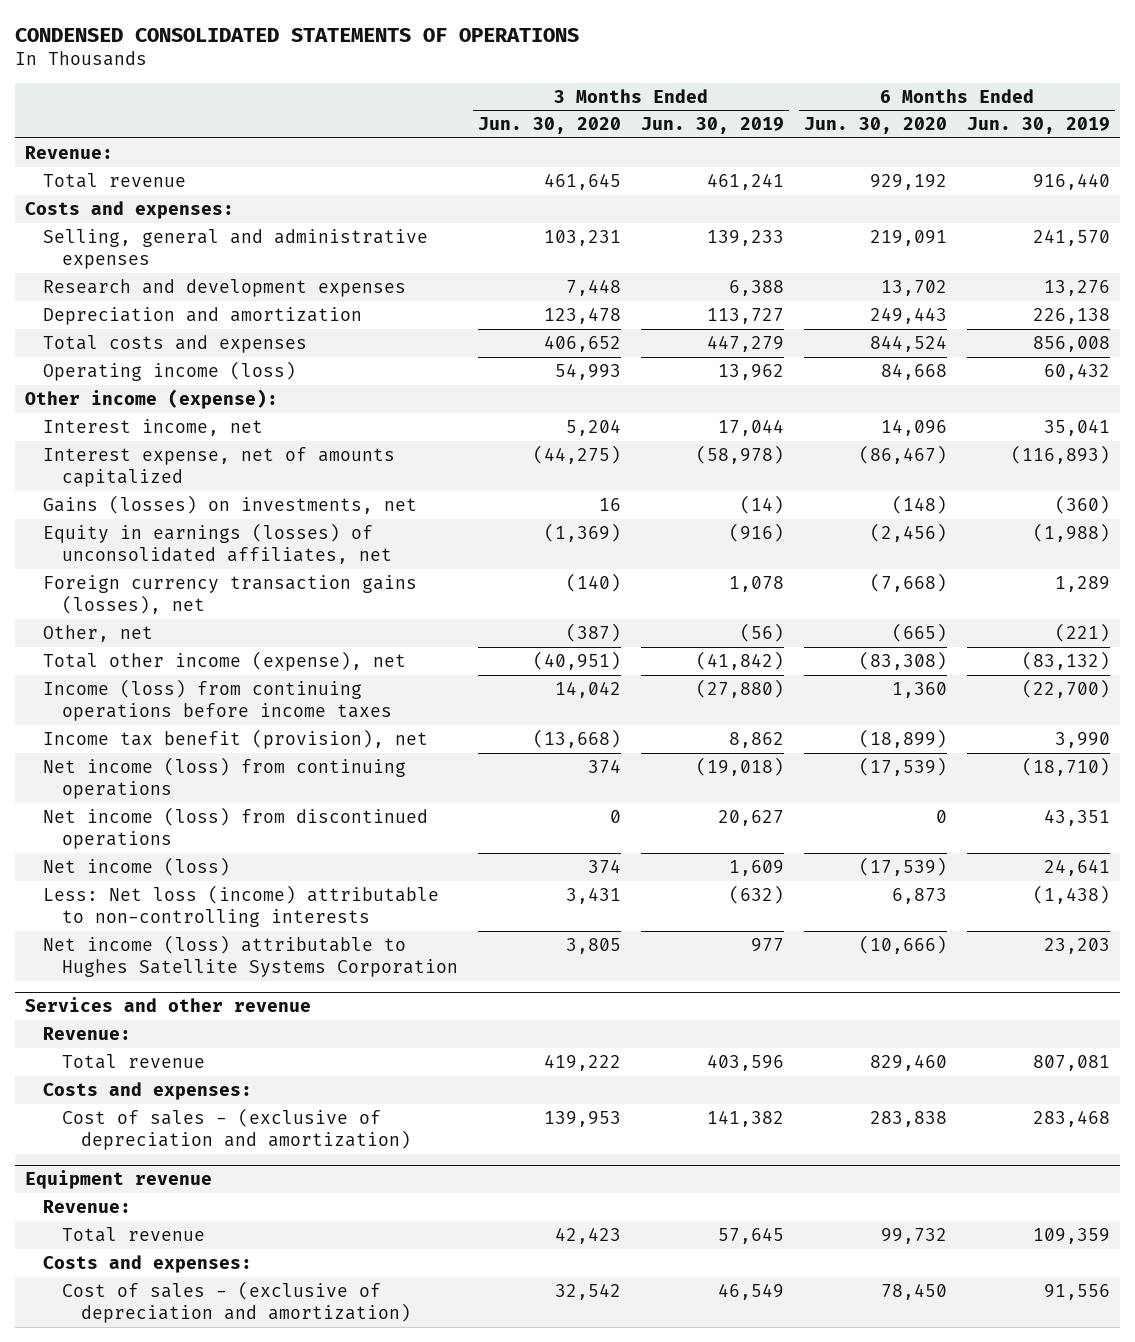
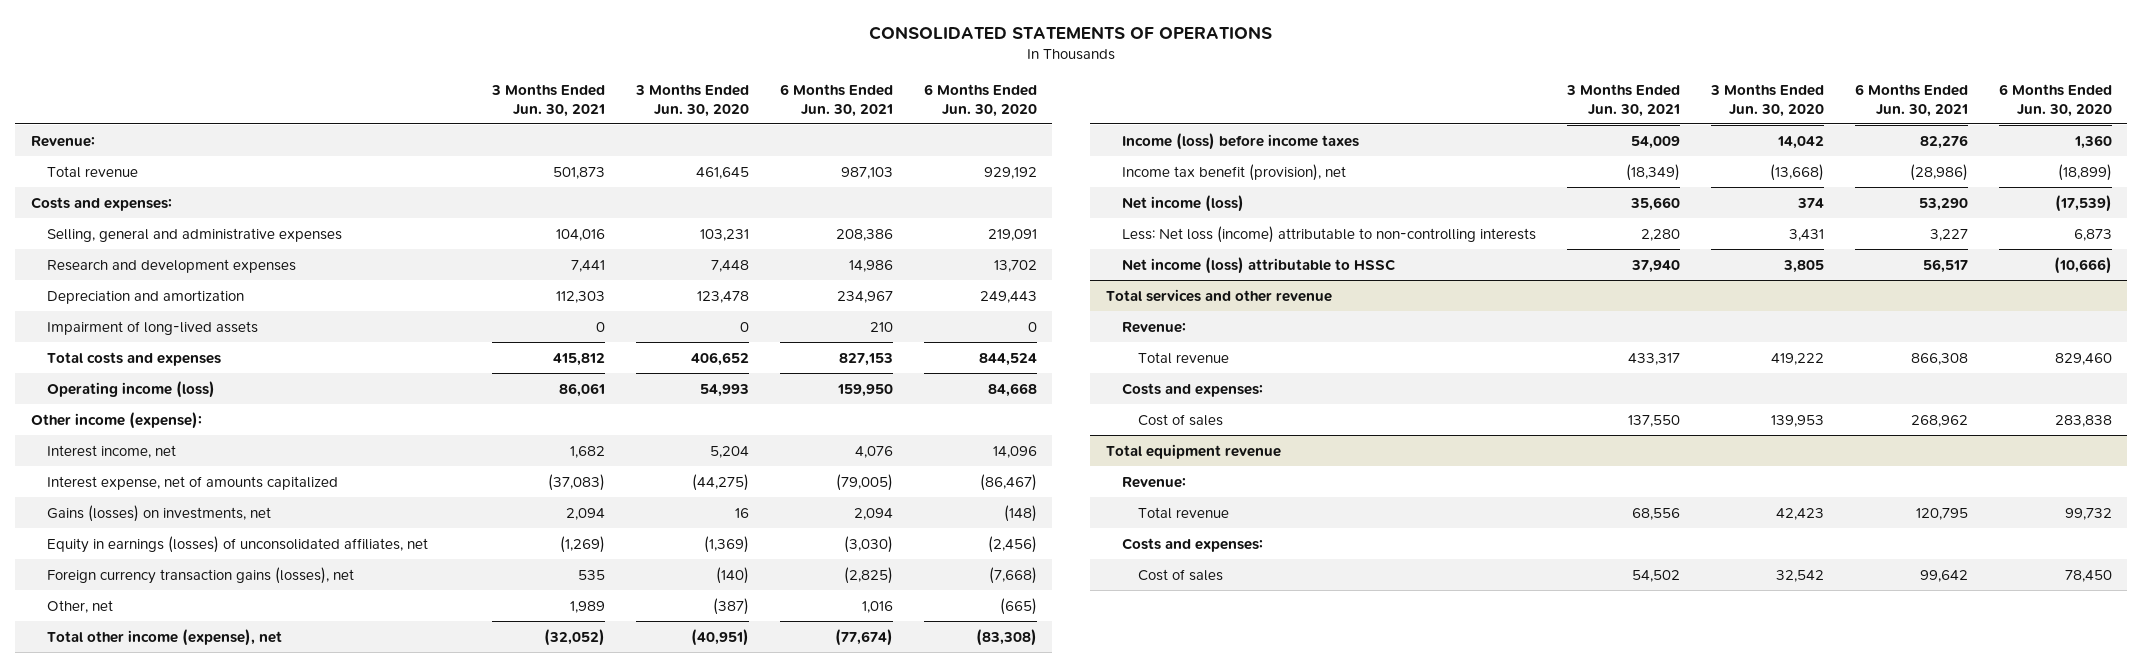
- CONDENSED CONSOLIDATED STATEMENTS OF OPERATIONS
+ CONSOLIDATED STATEMENTS OF OPERATIONS
- | 3 Months Ended Jun. 30, 2020 | 3 Months Ended Jun. 30, 2019 | 6 Months Ended Jun. 30, 2020 | 6 Months Ended Jun. 30, 2019
+ | 3 Months Ended Jun. 30, 2021 | 3 Months Ended Jun. 30, 2020 | 6 Months Ended Jun. 30, 2021 | 6 Months Ended Jun. 30, 2020
+ Impairment of long-lived assets | 0 | 0 | 210 | 0
- Income (loss) from continuing operations before income taxes | 14,042 | (27,880) | 1,360 | (22,700)
+ Income (loss) before income taxes | 54,009 | 14,042 | 82,276 | 1,360
- Net income (loss) from continuing operations | 374 | (19,018) | (17,539) | (18,710)
- Net income (loss) from discontinued operations | 0 | 20,627 | 0 | 43,351
- Net income (loss) attributable to Hughes Satellite Systems Corporation | 3,805 | 977 | (10,666) | 23,203
- Services and other revenue
+ Net income (loss) attributable to HSSC | 37,940 | 3,805 | 56,517 | (10,666)
+ Total services and other revenue
- Cost of sales - (exclusive of depreciation and amortization) | 139,953 | 141,382 | 283,838 | 283,468
- Equipment revenue
+ Cost of sales | 137,550 | 139,953 | 268,962 | 283,838
+ Total equipment revenue
- Cost of sales - (exclusive of depreciation and amortization) | 32,542 | 46,549 | 78,450 | 91,556
+ Cost of sales | 54,502 | 32,542 | 99,642 | 78,450

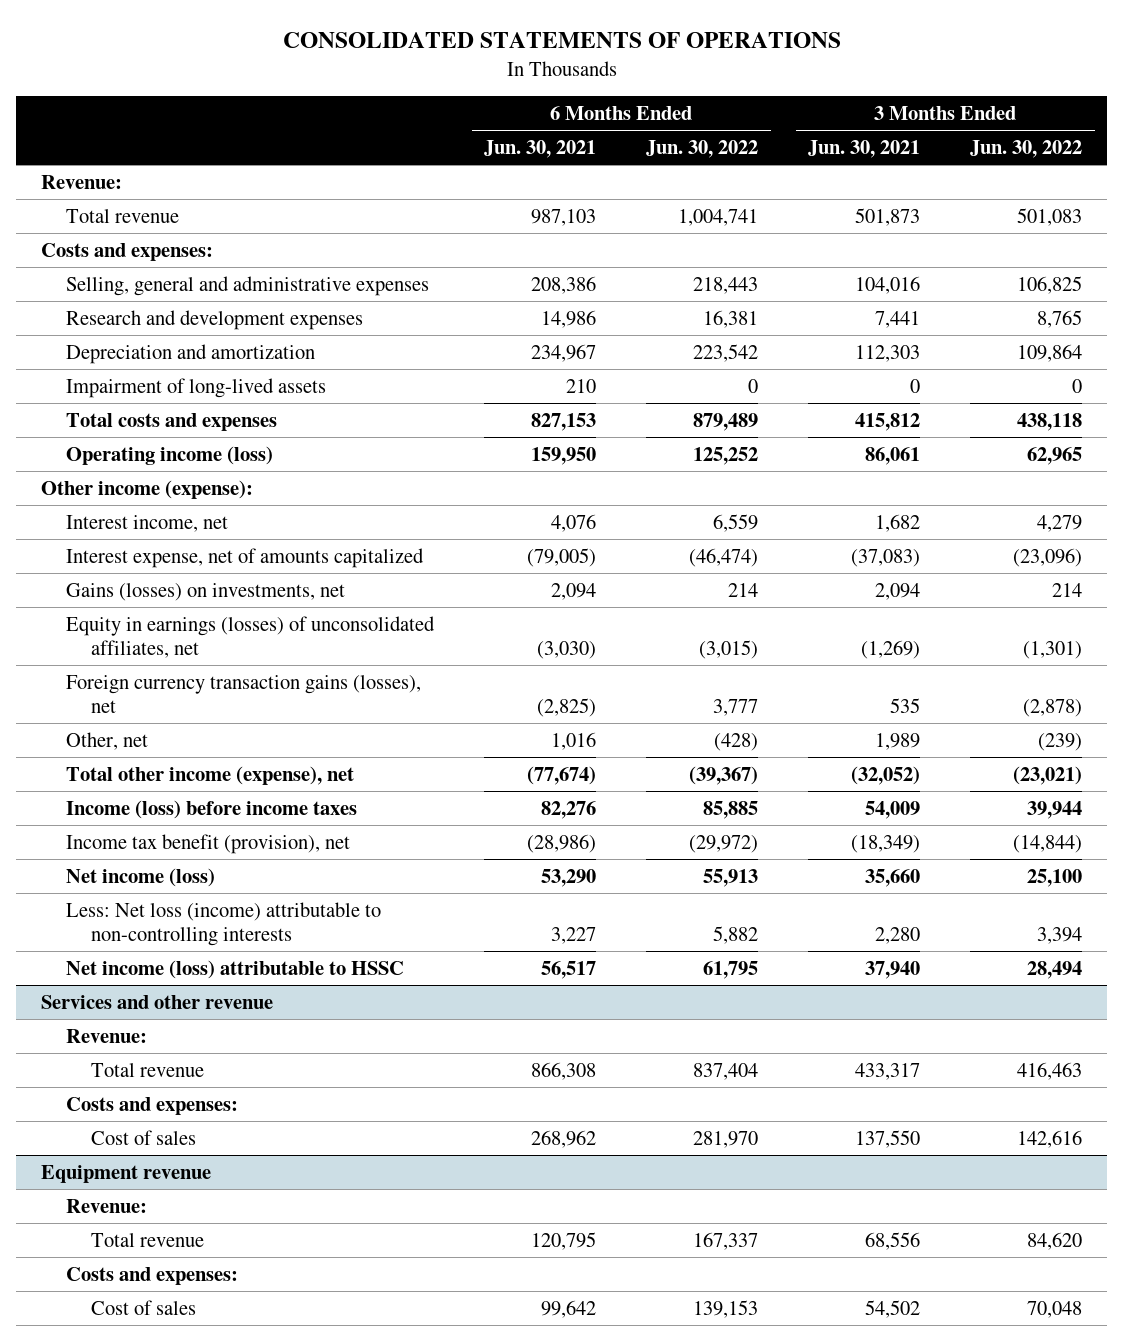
- | 3 Months Ended Jun. 30, 2021 | 3 Months Ended Jun. 30, 2020 | 6 Months Ended Jun. 30, 2021 | 6 Months Ended Jun. 30, 2020
+ | 6 Months Ended Jun. 30, 2021 | 6 Months Ended Jun. 30, 2022 | 3 Months Ended Jun. 30, 2021 | 3 Months Ended Jun. 30, 2022
- Total services and other revenue
+ Services and other revenue
- Total equipment revenue
+ Equipment revenue

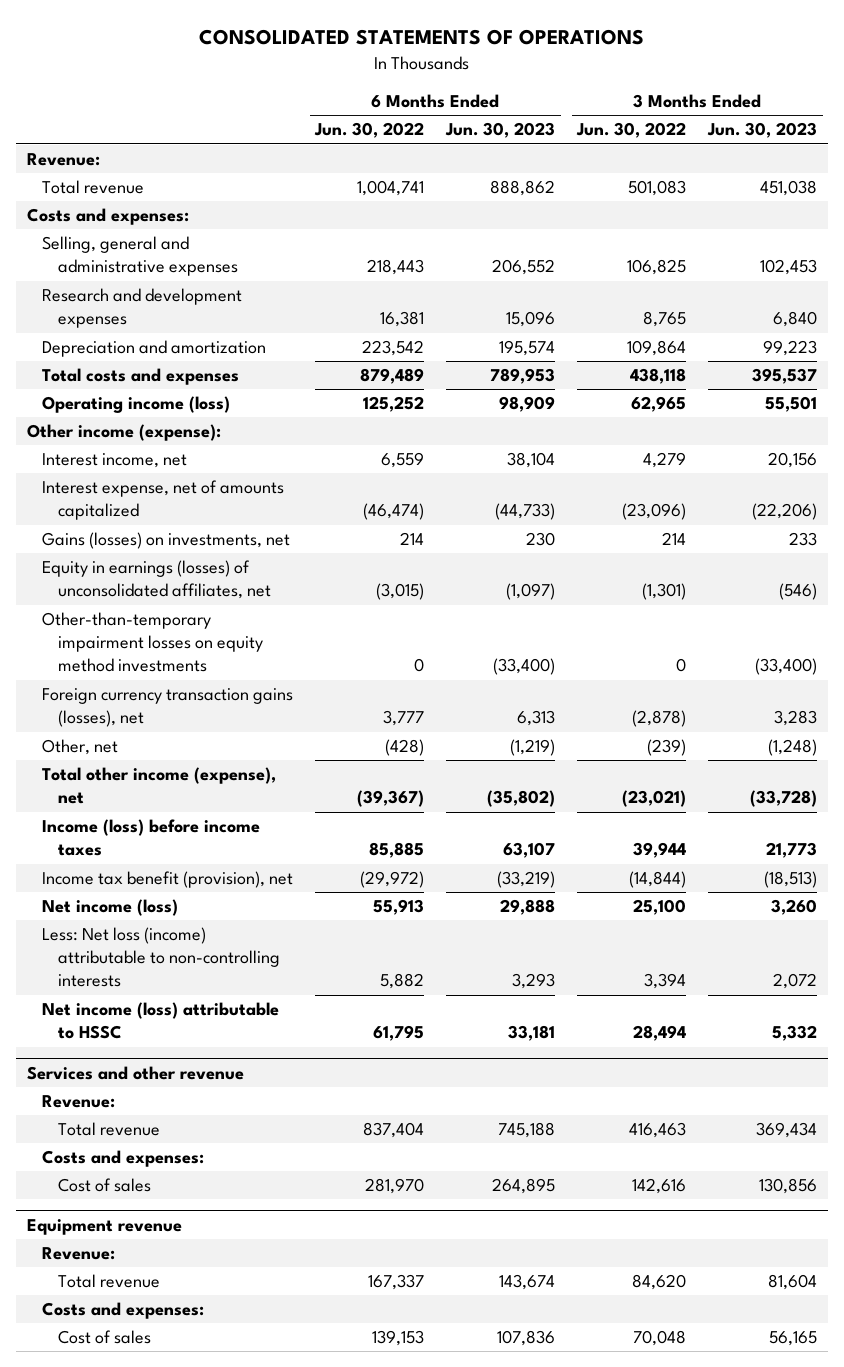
- | 6 Months Ended Jun. 30, 2021 | 6 Months Ended Jun. 30, 2022 | 3 Months Ended Jun. 30, 2021 | 3 Months Ended Jun. 30, 2022
+ | 6 Months Ended Jun. 30, 2022 | 6 Months Ended Jun. 30, 2023 | 3 Months Ended Jun. 30, 2022 | 3 Months Ended Jun. 30, 2023
- Impairment of long-lived assets | 210 | 0 | 0 | 0
+ Other-than-temporary impairment losses on equity method investments | 0 | (33,400) | 0 | (33,400)

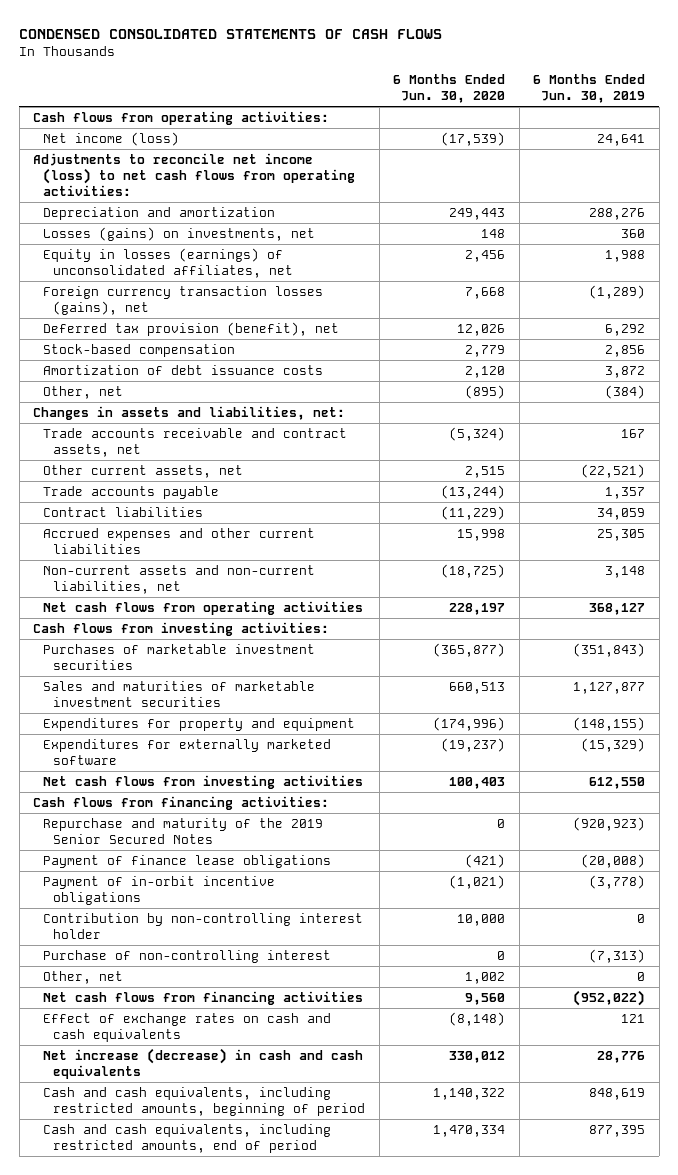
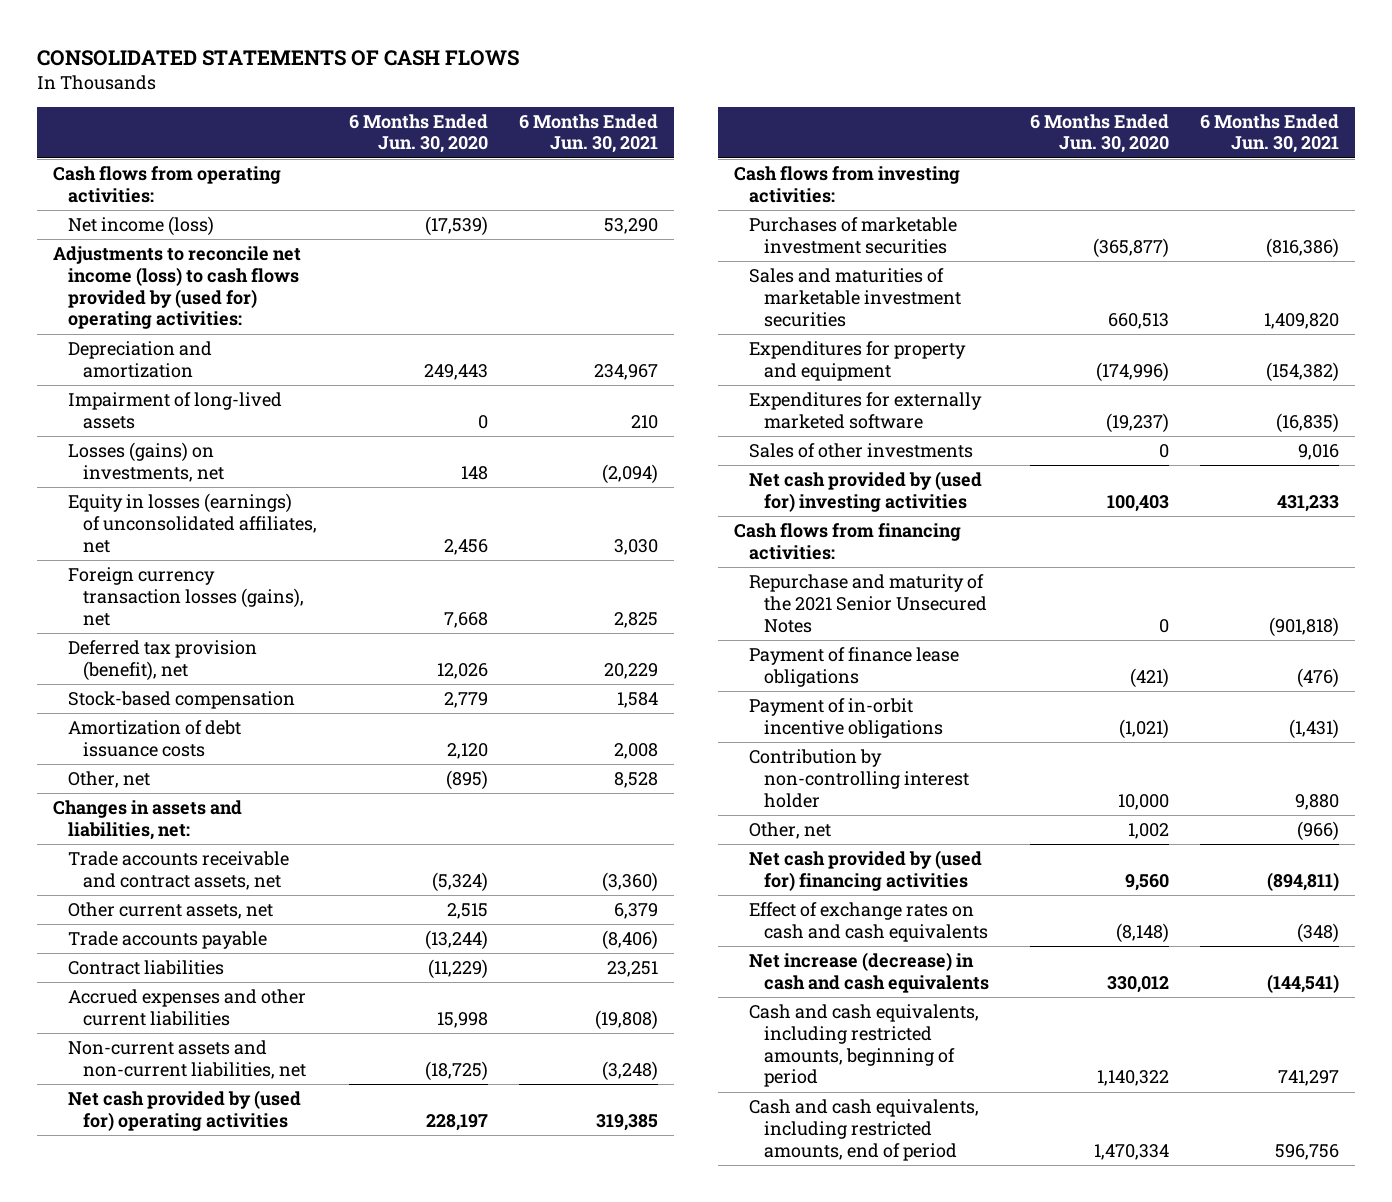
- CONDENSED CONSOLIDATED STATEMENTS OF CASH FLOWS
+ CONSOLIDATED STATEMENTS OF CASH FLOWS
- | 6 Months Ended Jun. 30, 2020 | 6 Months Ended Jun. 30, 2019
+ | 6 Months Ended Jun. 30, 2020 | 6 Months Ended Jun. 30, 2021
- Adjustments to reconcile net income (loss) to net cash flows from operating activities:
+ Adjustments to reconcile net income (loss) to cash flows provided by (used for) operating activities:
+ Impairment of long-lived assets | 0 | 210
- Net cash flows from operating activities | 228,197 | 368,127
+ Net cash provided by (used for) operating activities | 228,197 | 319,385
- Net cash flows from investing activities | 100,403 | 612,550
+ Sales of other investments | 0 | 9,016
+ Net cash provided by (used for) investing activities | 100,403 | 431,233
- Repurchase and maturity of the 2019 Senior Secured Notes | 0 | (920,923)
+ Repurchase and maturity of the 2021 Senior Unsecured Notes | 0 | (901,818)
- Purchase of non-controlling interest | 0 | (7,313)
- Net cash flows from financing activities | 9,560 | (952,022)
+ Net cash provided by (used for) financing activities | 9,560 | (894,811)

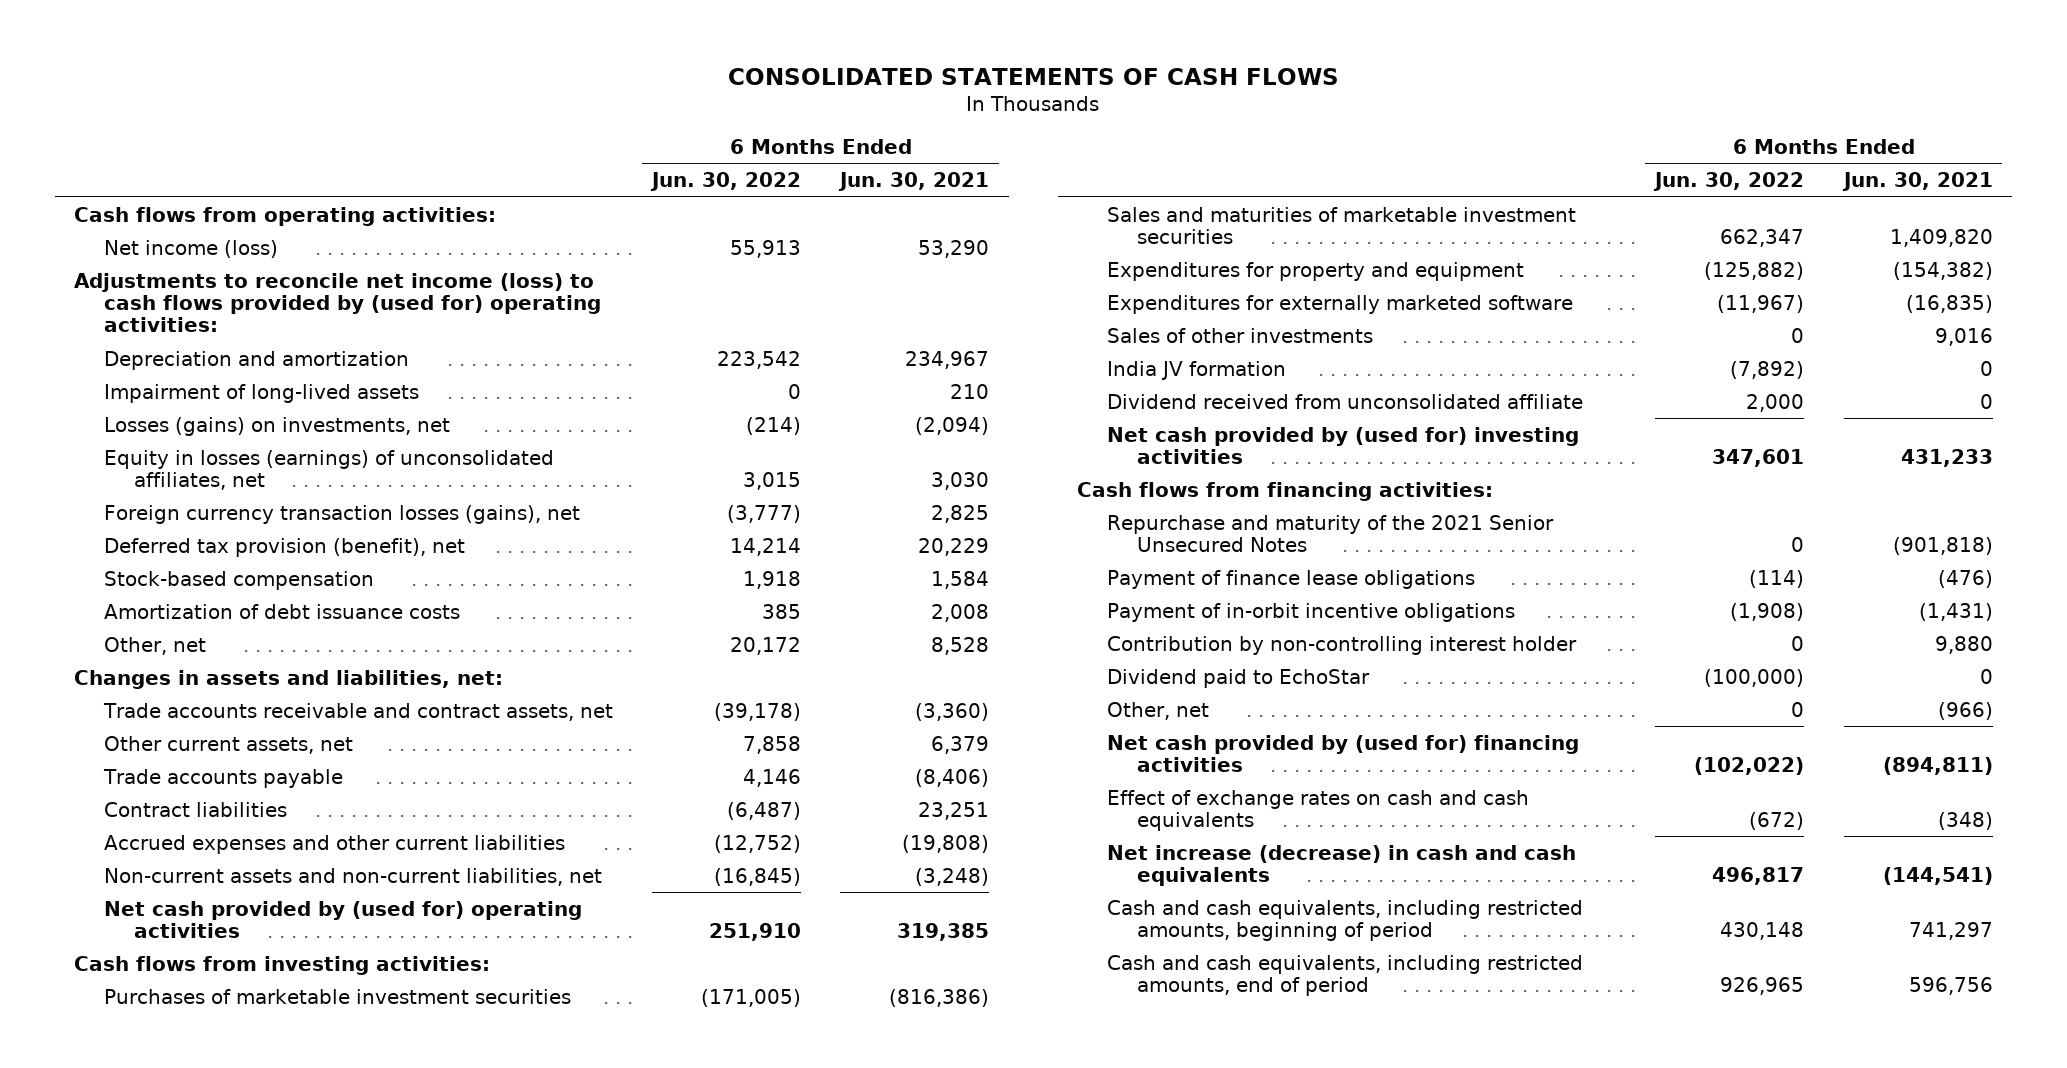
- | 6 Months Ended Jun. 30, 2020 | 6 Months Ended Jun. 30, 2021
+ | 6 Months Ended Jun. 30, 2022 | 6 Months Ended Jun. 30, 2021
+ India JV formation | (7,892) | 0
+ Dividend received from unconsolidated affiliate | 2,000 | 0
+ Dividend paid to EchoStar | (100,000) | 0

